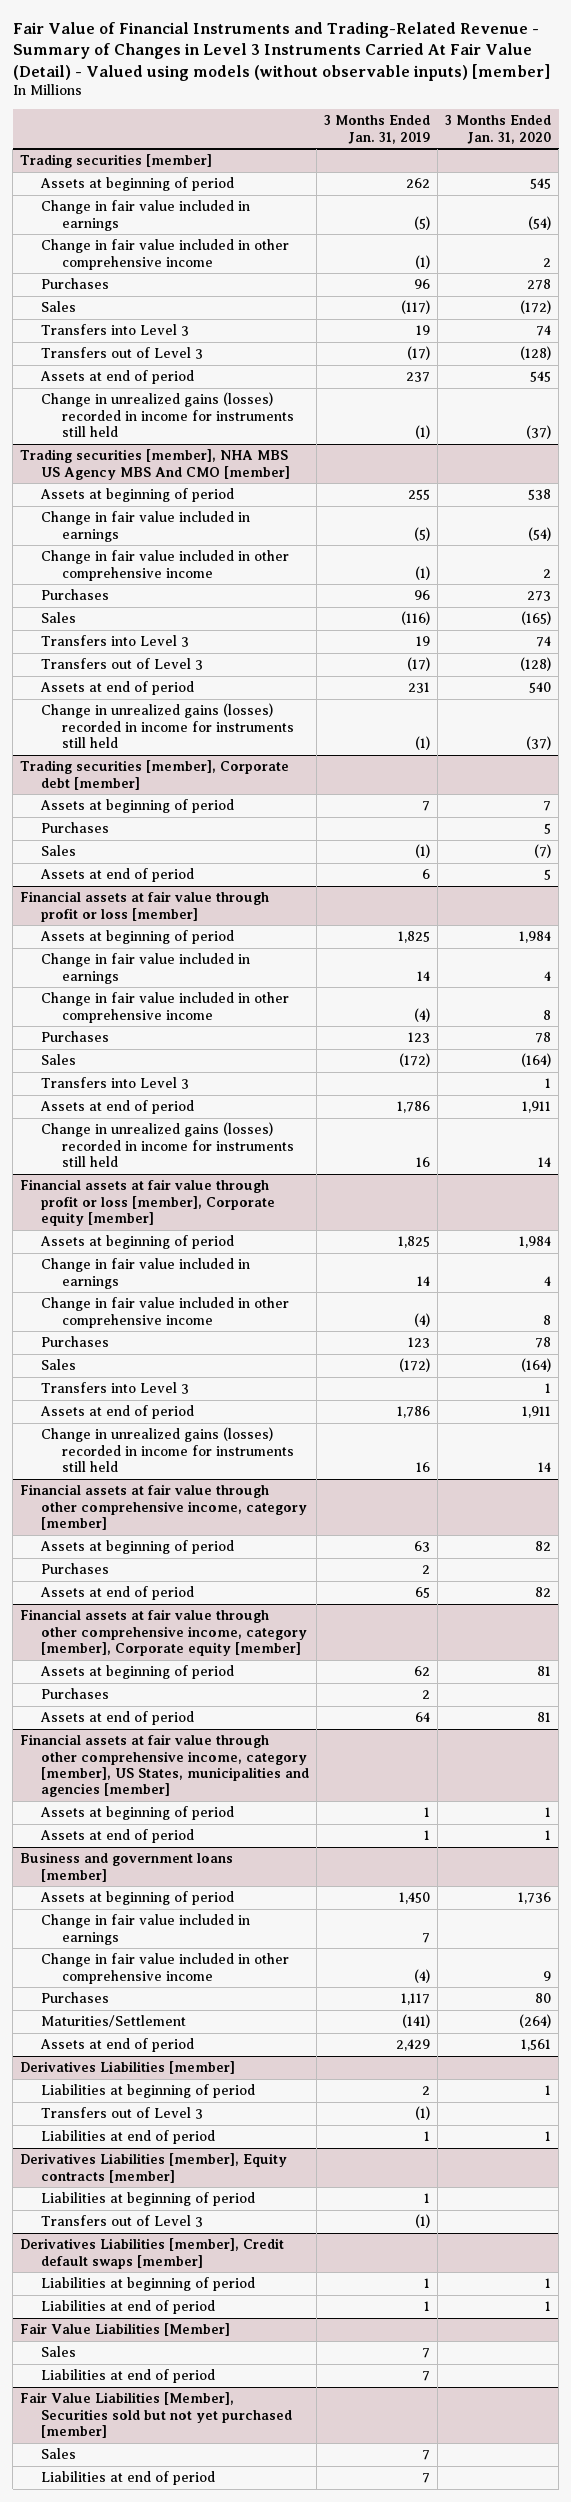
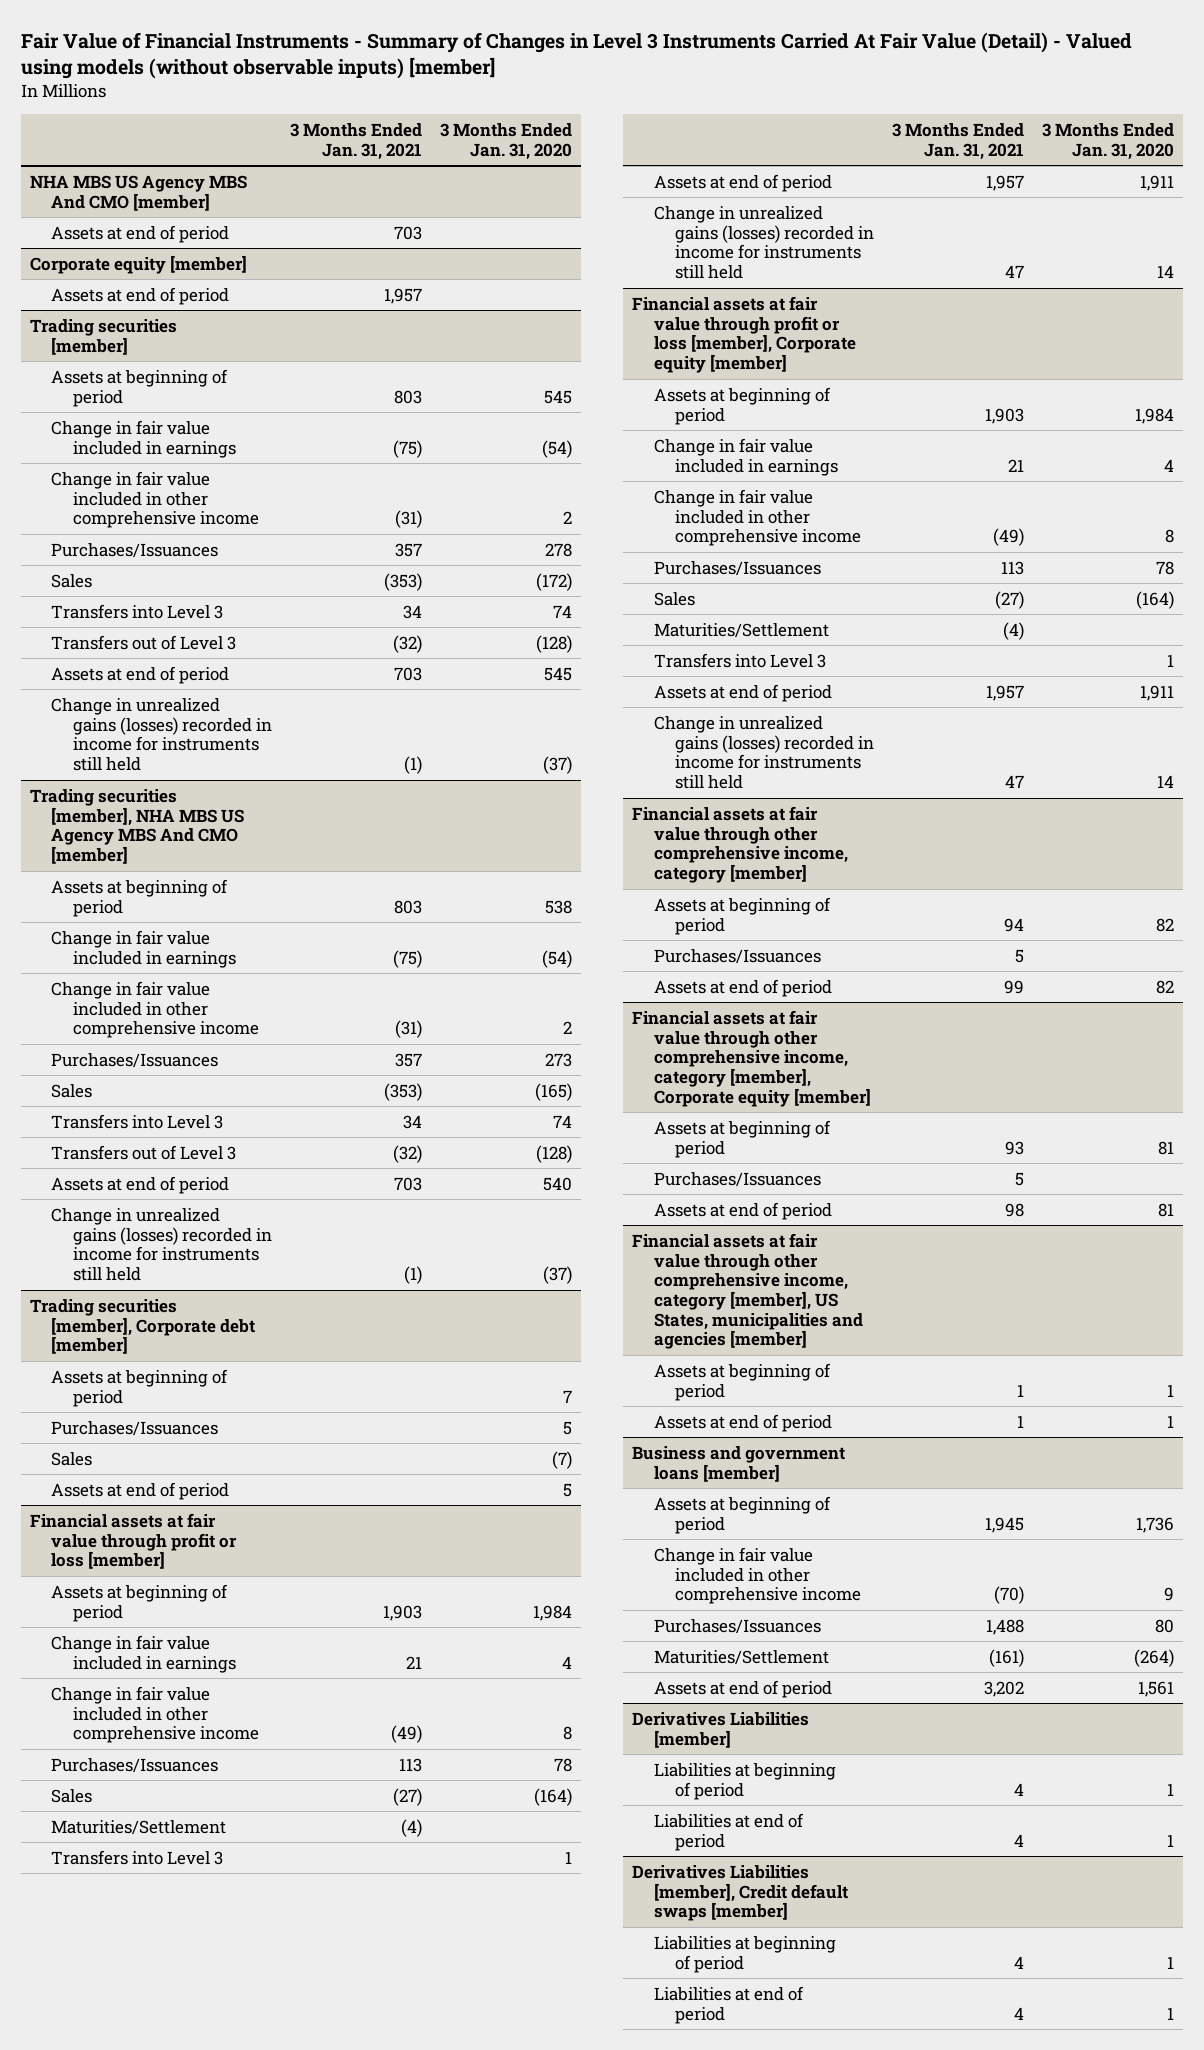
- Fair Value of Financial Instruments and Trading-Related Revenue - Summary of Changes in Level 3 Instruments Carried At Fair Value (Detail) - Valued using models (without observable inputs) [member]
+ Fair Value of Financial Instruments - Summary of Changes in Level 3 Instruments Carried At Fair Value (Detail) - Valued using models (without observable inputs) [member]
- | 3 Months Ended Jan. 31, 2019 | 3 Months Ended Jan. 31, 2020
+ | 3 Months Ended Jan. 31, 2021 | 3 Months Ended Jan. 31, 2020
+ NHA MBS US Agency MBS And CMO [member]
+ Assets at end of period | 703 |
+ Corporate equity [member]
+ Assets at end of period | 1,957 |
@ Trading securities [member]
- Purchases | 96 | 278
+ Purchases/Issuances | 357 | 278
@ Trading securities [member], NHA MBS US Agency MBS And CMO [member]
- Purchases | 96 | 273
+ Purchases/Issuances | 357 | 273
@ Trading securities [member], Corporate debt [member]
- Purchases | | 5
+ Purchases/Issuances | | 5
@ Financial assets at fair value through profit or loss [member]
- Purchases | 123 | 78
+ Purchases/Issuances | 113 | 78
+ Maturities/Settlement | (4) |
@ Financial assets at fair value through profit or loss [member], Corporate equity [member]
- Purchases | 123 | 78
+ Purchases/Issuances | 113 | 78
+ Maturities/Settlement | (4) |
@ Financial assets at fair value through other comprehensive income, category [member]
- Purchases | 2 |
+ Purchases/Issuances | 5 |
@ Financial assets at fair value through other comprehensive income, category [member], Corporate equity [member]
- Purchases | 2 |
+ Purchases/Issuances | 5 |
@ Business and government loans [member]
- Change in fair value included in earnings | 7 |
- Purchases | 1,117 | 80
+ Purchases/Issuances | 1,488 | 80
@ Derivatives Liabilities [member]
- Transfers out of Level 3 | (1) |
- Derivatives Liabilities [member], Equity contracts [member]
- Liabilities at beginning of period | 1 |
- Transfers out of Level 3 | (1) |
- Fair Value Liabilities [Member]
- Sales | 7 |
- Liabilities at end of period | 7 |
- Fair Value Liabilities [Member], Securities sold but not yet purchased [member]
- Sales | 7 |
- Liabilities at end of period | 7 |

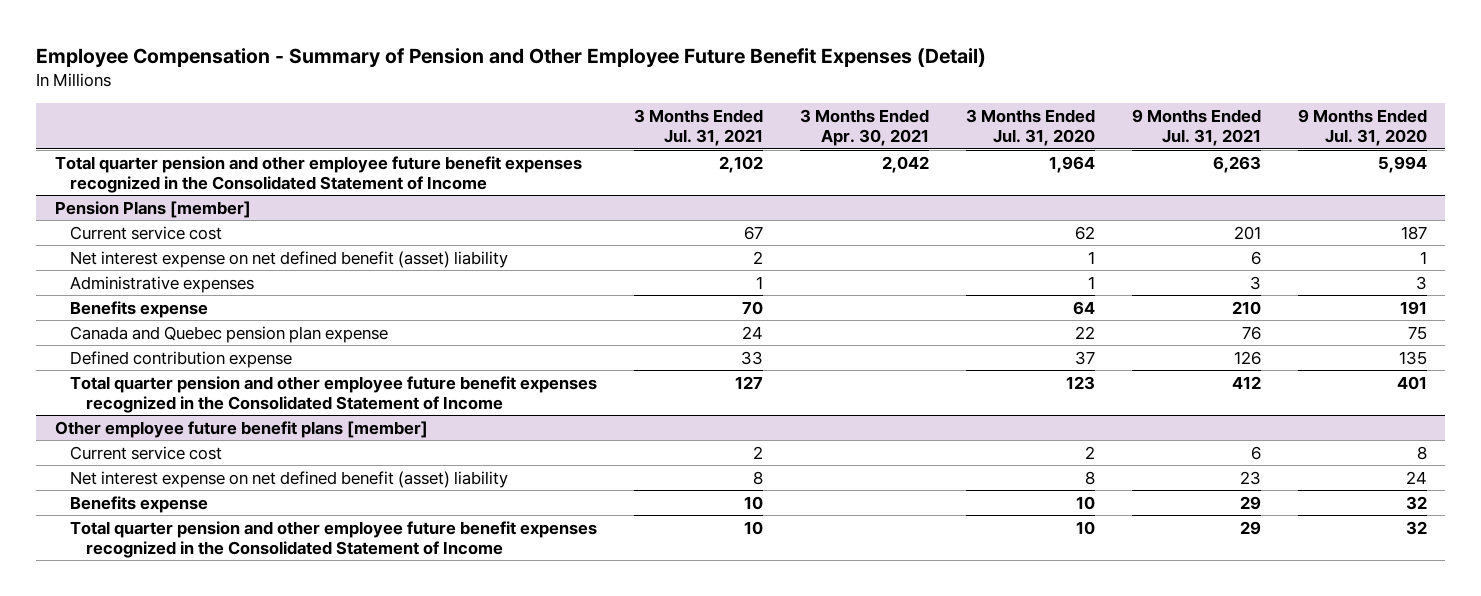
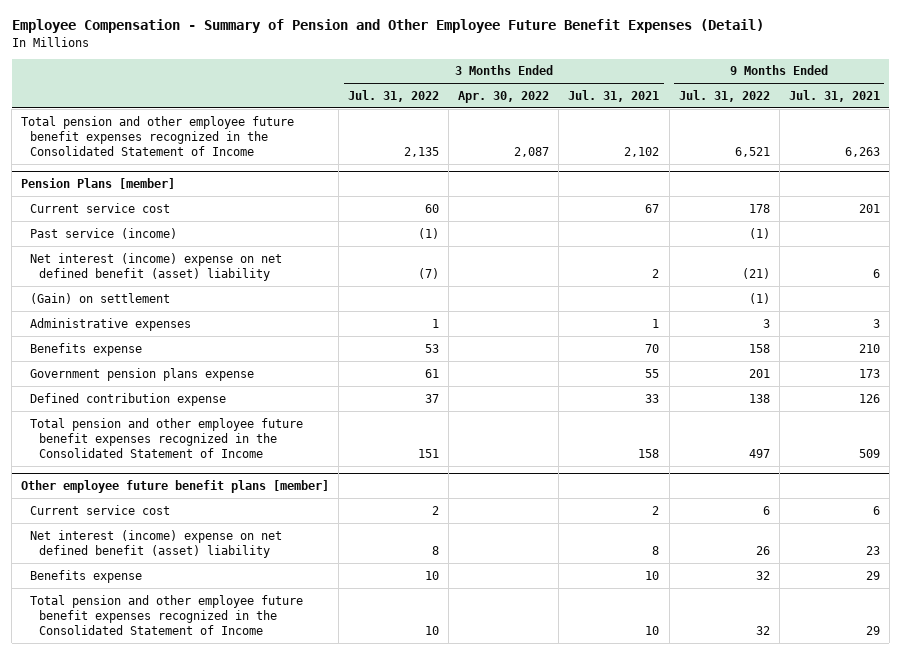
- | 3 Months Ended Jul. 31, 2021 | 3 Months Ended Apr. 30, 2021 | 3 Months Ended Jul. 31, 2020 | 9 Months Ended Jul. 31, 2021 | 9 Months Ended Jul. 31, 2020
+ | 3 Months Ended Jul. 31, 2022 | 3 Months Ended Apr. 30, 2022 | 3 Months Ended Jul. 31, 2021 | 9 Months Ended Jul. 31, 2022 | 9 Months Ended Jul. 31, 2021
- Total quarter pension and other employee future benefit expenses recognized in the Consolidated Statement of Income | 2,102 | 2,042 | 1,964 | 6,263 | 5,994
+ Total pension and other employee future benefit expenses recognized in the Consolidated Statement of Income | 2,135 | 2,087 | 2,102 | 6,521 | 6,263
@ Pension Plans [member]
- Net interest expense on net defined benefit (asset) liability | 2 | | 1 | 6 | 1
+ Past service (income) | (1) | | | (1) |
+ Net interest (income) expense on net defined benefit (asset) liability | (7) | | 2 | (21) | 6
+ (Gain) on settlement | | | | (1) |
- Canada and Quebec pension plan expense | 24 | | 22 | 76 | 75
+ Government pension plans expense | 61 | | 55 | 201 | 173
- Total quarter pension and other employee future benefit expenses recognized in the Consolidated Statement of Income | 127 | | 123 | 412 | 401
+ Total pension and other employee future benefit expenses recognized in the Consolidated Statement of Income | 151 | | 158 | 497 | 509
@ Other employee future benefit plans [member]
- Net interest expense on net defined benefit (asset) liability | 8 | | 8 | 23 | 24
+ Net interest (income) expense on net defined benefit (asset) liability | 8 | | 8 | 26 | 23
- Total quarter pension and other employee future benefit expenses recognized in the Consolidated Statement of Income | 10 | | 10 | 29 | 32
+ Total pension and other employee future benefit expenses recognized in the Consolidated Statement of Income | 10 | | 10 | 32 | 29

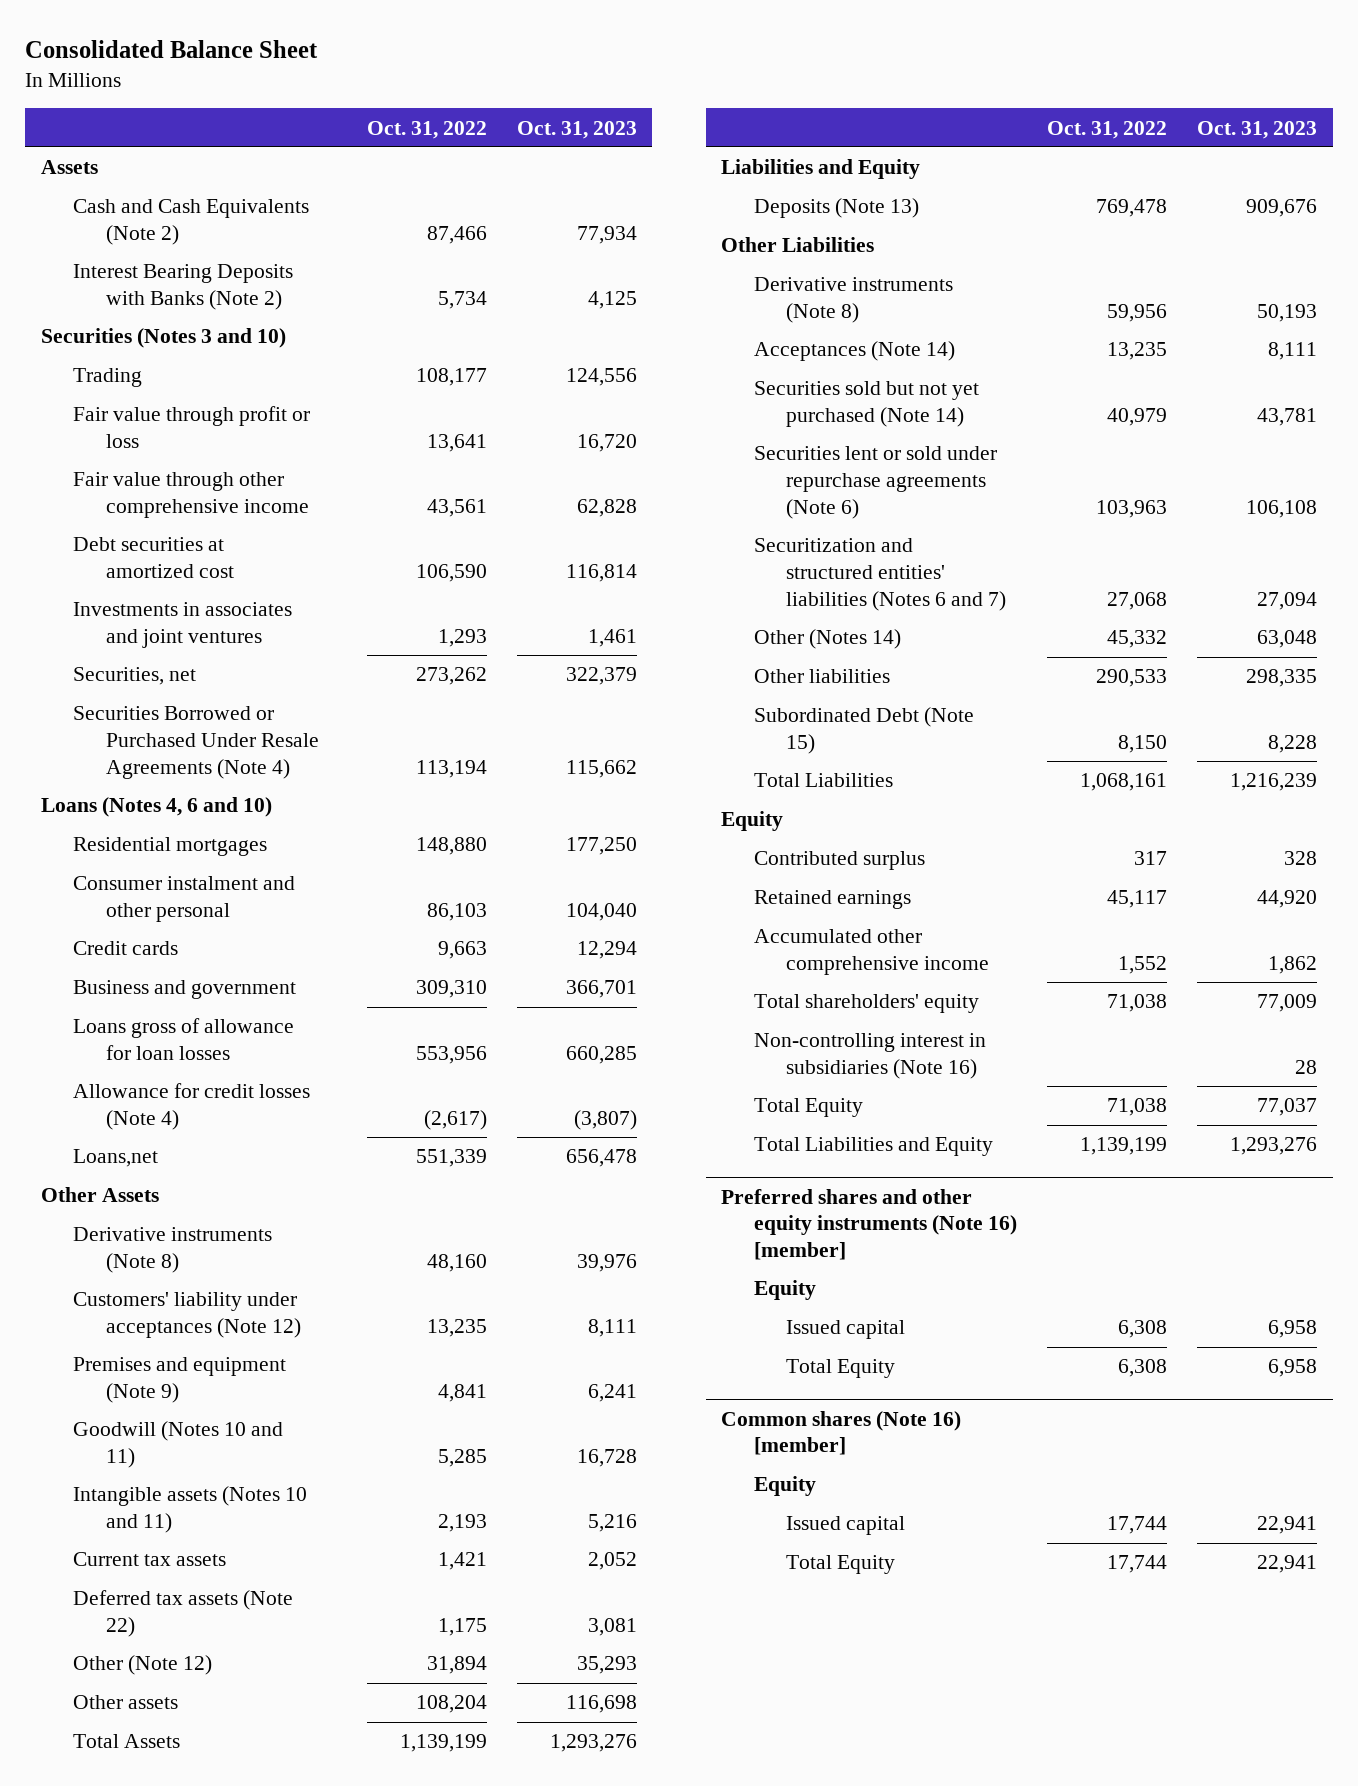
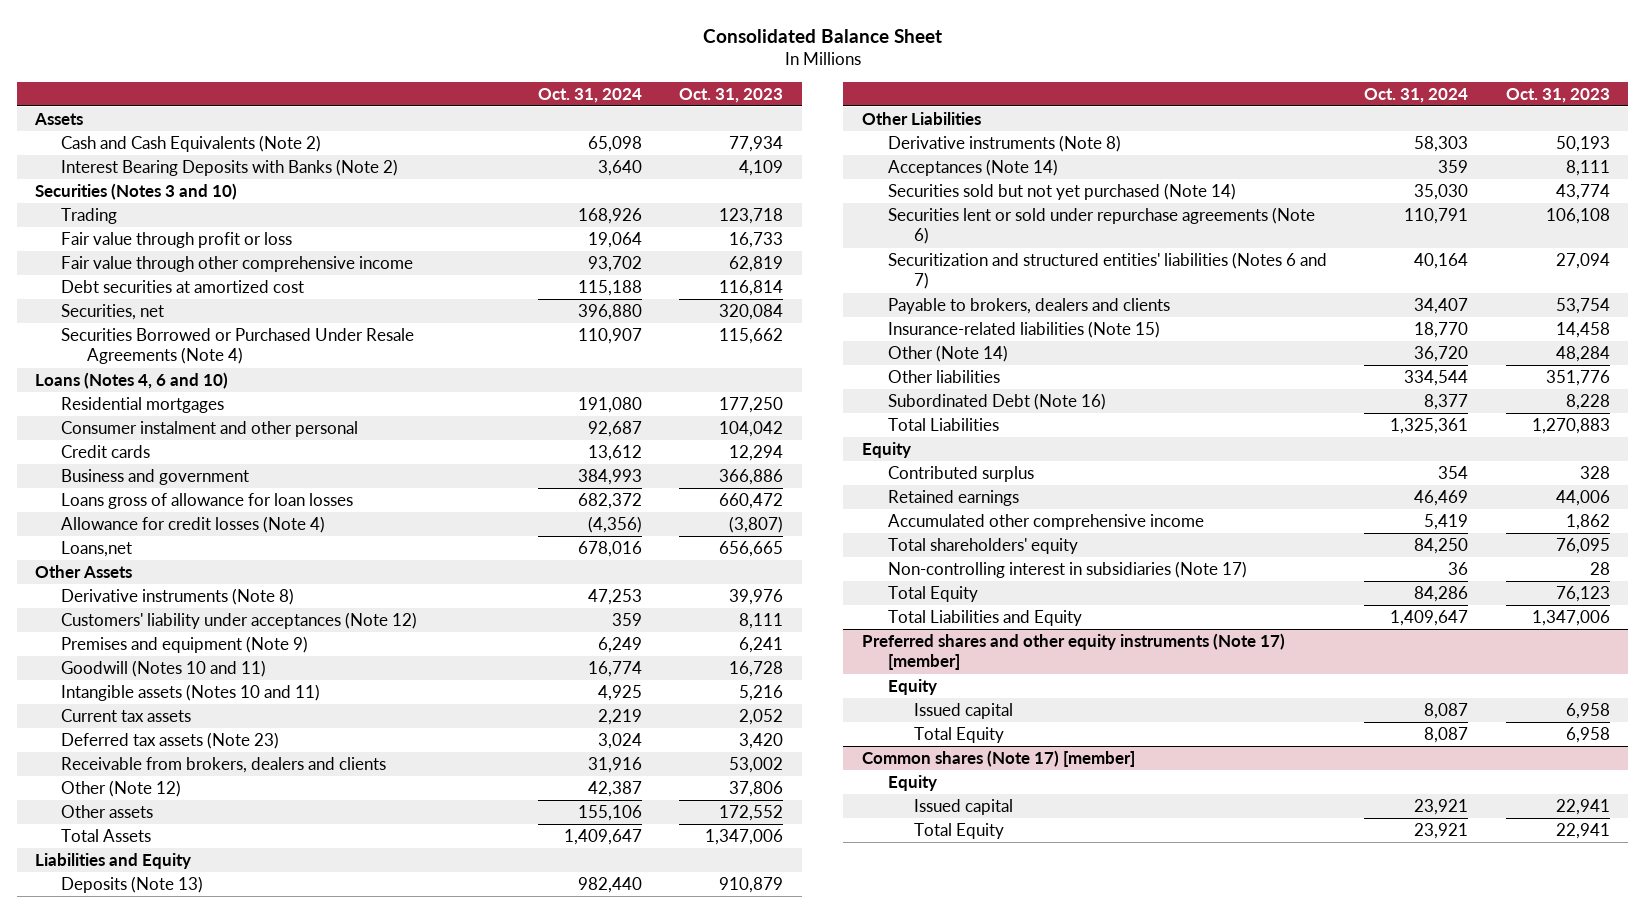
- | Oct. 31, 2022 | Oct. 31, 2023
+ | Oct. 31, 2024 | Oct. 31, 2023
- Interest Bearing Deposits with Banks (Note 2) | 5,734 | 4,125
+ Interest Bearing Deposits with Banks (Note 2) | 3,640 | 4,109
- Trading | 108,177 | 124,556
- Fair value through profit or loss | 13,641 | 16,720
- Fair value through other comprehensive income | 43,561 | 62,828
+ Trading | 168,926 | 123,718
+ Fair value through profit or loss | 19,064 | 16,733
+ Fair value through other comprehensive income | 93,702 | 62,819
- Investments in associates and joint ventures | 1,293 | 1,461
- Securities, net | 273,262 | 322,379
+ Securities, net | 396,880 | 320,084
- Consumer instalment and other personal | 86,103 | 104,040
+ Consumer instalment and other personal | 92,687 | 104,042
- Business and government | 309,310 | 366,701
- Loans gross of allowance for loan losses | 553,956 | 660,285
+ Business and government | 384,993 | 366,886
+ Loans gross of allowance for loan losses | 682,372 | 660,472
- Loans,net | 551,339 | 656,478
+ Loans,net | 678,016 | 656,665
- Deferred tax assets (Note 22) | 1,175 | 3,081
- Other (Note 12) | 31,894 | 35,293
- Other assets | 108,204 | 116,698
- Total Assets | 1,139,199 | 1,293,276
+ Deferred tax assets (Note 23) | 3,024 | 3,420
+ Receivable from brokers, dealers and clients | 31,916 | 53,002
+ Other (Note 12) | 42,387 | 37,806
+ Other assets | 155,106 | 172,552
+ Total Assets | 1,409,647 | 1,347,006
- Deposits (Note 13) | 769,478 | 909,676
+ Deposits (Note 13) | 982,440 | 910,879
- Securities sold but not yet purchased (Note 14) | 40,979 | 43,781
+ Securities sold but not yet purchased (Note 14) | 35,030 | 43,774
- Other (Notes 14) | 45,332 | 63,048
- Other liabilities | 290,533 | 298,335
- Subordinated Debt (Note 15) | 8,150 | 8,228
- Total Liabilities | 1,068,161 | 1,216,239
+ Payable to brokers, dealers and clients | 34,407 | 53,754
+ Insurance-related liabilities (Note 15) | 18,770 | 14,458
+ Other (Note 14) | 36,720 | 48,284
+ Other liabilities | 334,544 | 351,776
+ Subordinated Debt (Note 16) | 8,377 | 8,228
+ Total Liabilities | 1,325,361 | 1,270,883
- Retained earnings | 45,117 | 44,920
+ Retained earnings | 46,469 | 44,006
- Total shareholders' equity | 71,038 | 77,009
- Non-controlling interest in subsidiaries (Note 16) | | 28
- Total Equity | 71,038 | 77,037
- Total Liabilities and Equity | 1,139,199 | 1,293,276
- Preferred shares and other equity instruments (Note 16) [member]
+ Total shareholders' equity | 84,250 | 76,095
+ Non-controlling interest in subsidiaries (Note 17) | 36 | 28
+ Total Equity | 84,286 | 76,123
+ Total Liabilities and Equity | 1,409,647 | 1,347,006
+ Preferred shares and other equity instruments (Note 17) [member]
- Common shares (Note 16) [member]
+ Common shares (Note 17) [member]

